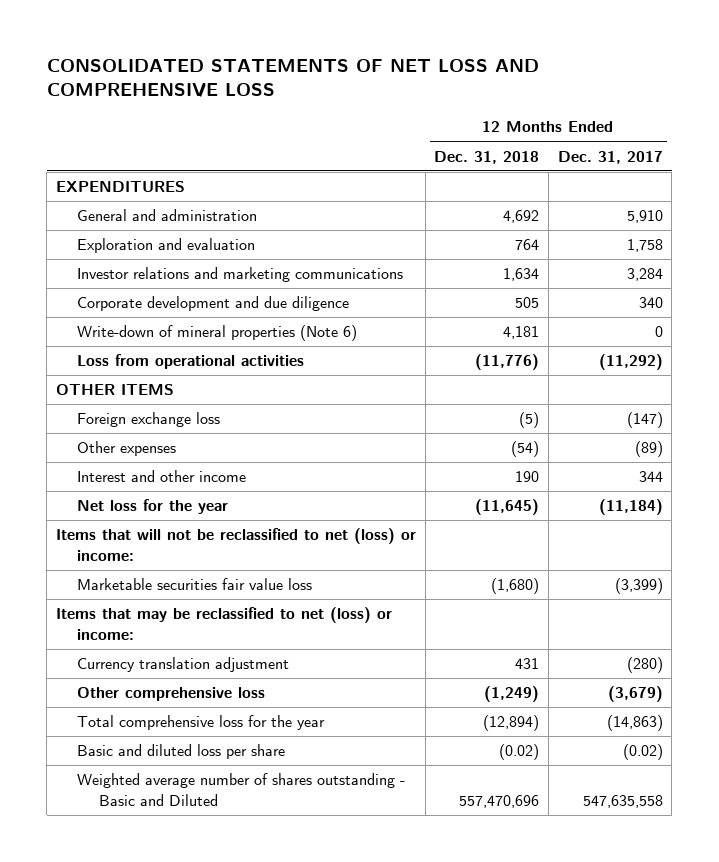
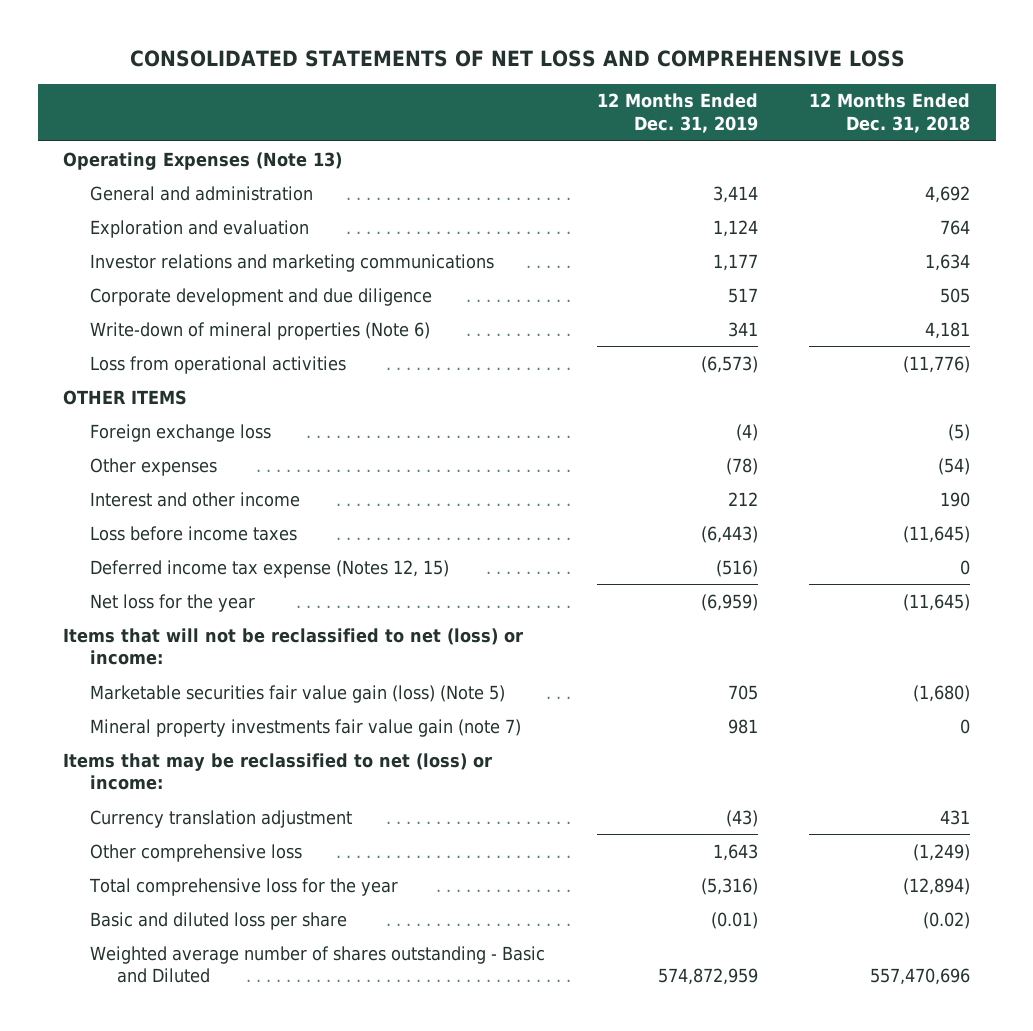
- | 12 Months Ended Dec. 31, 2018 | 12 Months Ended Dec. 31, 2017
+ | 12 Months Ended Dec. 31, 2019 | 12 Months Ended Dec. 31, 2018
- EXPENDITURES
+ Operating Expenses (Note 13)
+ Loss before income taxes | (6,443) | (11,645)
+ Deferred income tax expense (Notes 12, 15) | (516) | 0
- Marketable securities fair value loss | (1,680) | (3,399)
+ Marketable securities fair value gain (loss) (Note 5) | 705 | (1,680)
+ Mineral property investments fair value gain (note 7) | 981 | 0

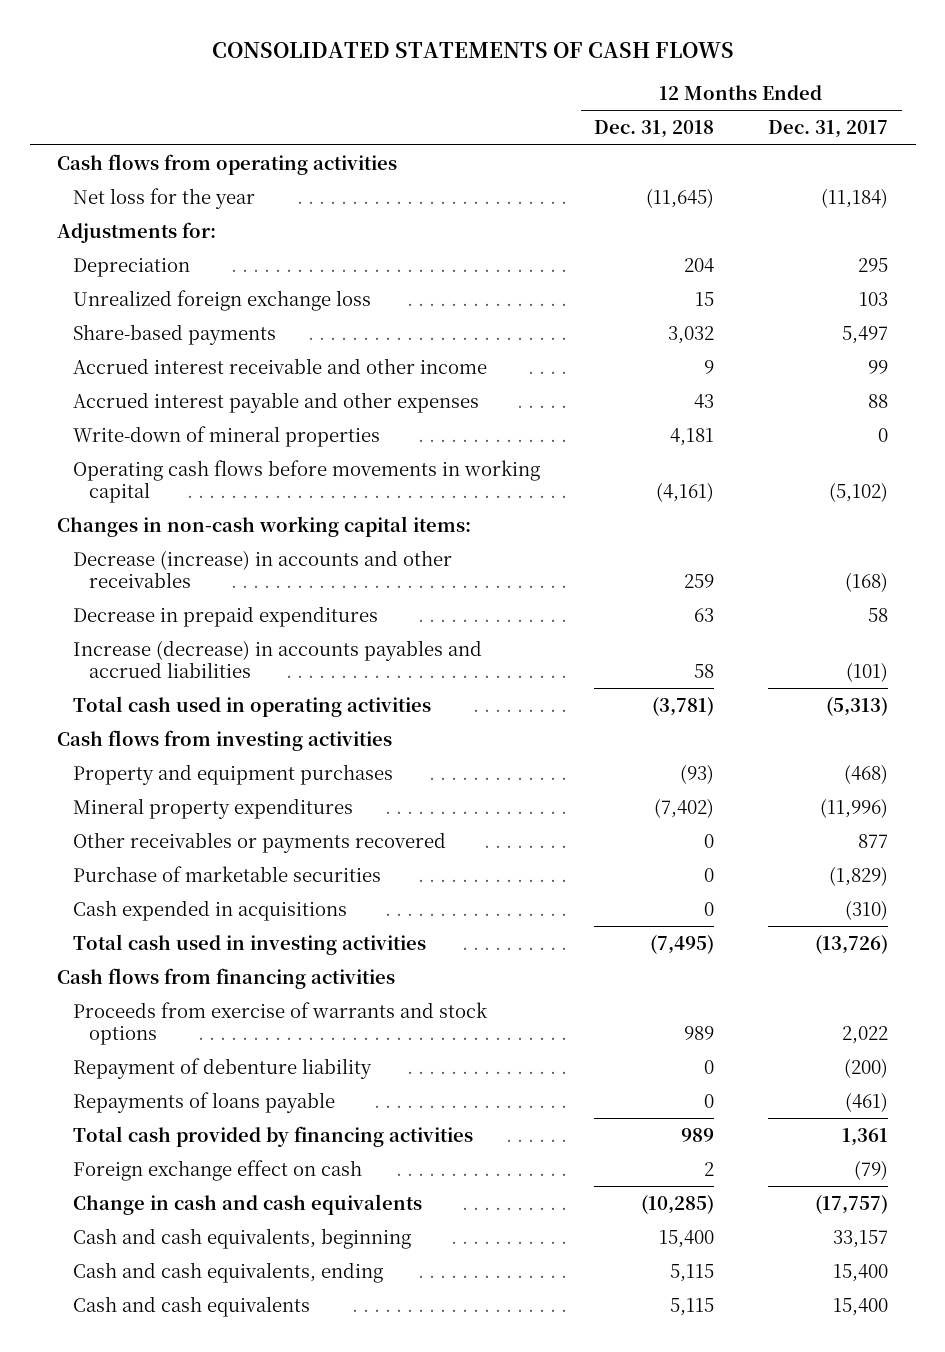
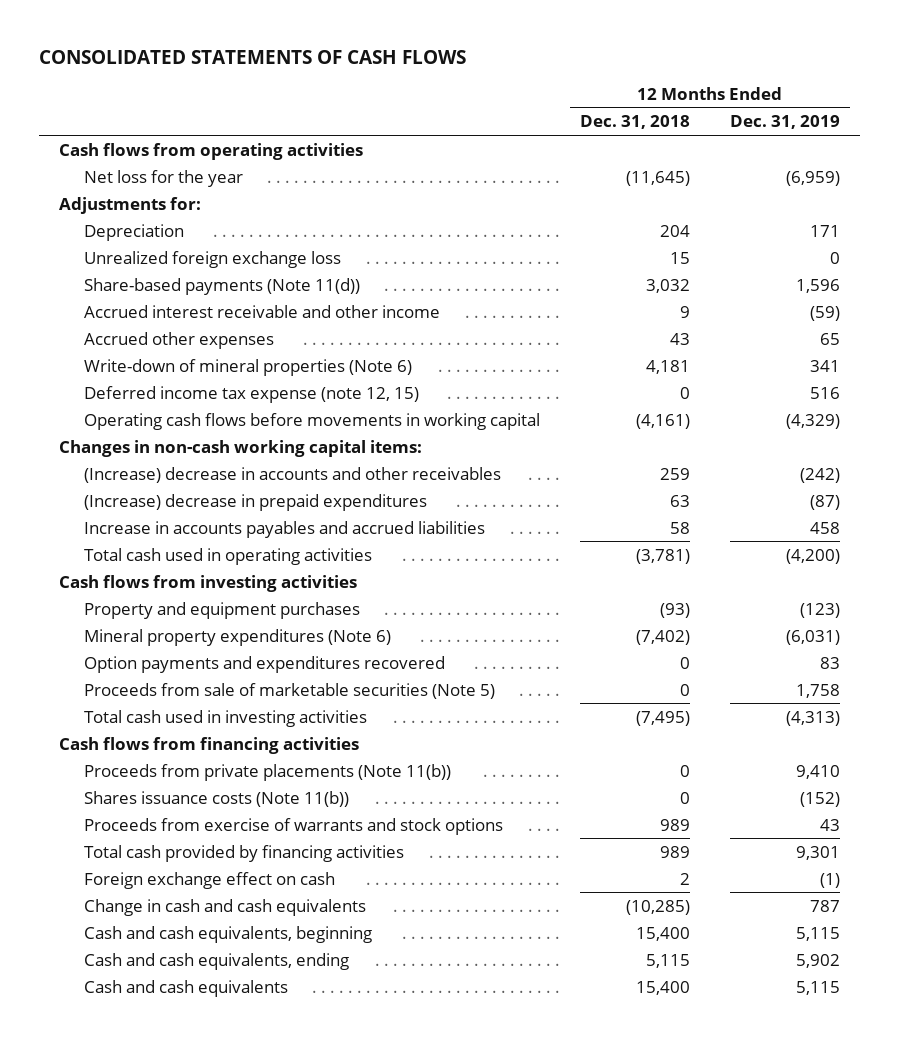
- | 12 Months Ended Dec. 31, 2018 | 12 Months Ended Dec. 31, 2017
+ | 12 Months Ended Dec. 31, 2018 | 12 Months Ended Dec. 31, 2019
- Share-based payments | 3,032 | 5,497
+ Share-based payments (Note 11(d)) | 3,032 | 1,596
- Accrued interest payable and other expenses | 43 | 88
- Write-down of mineral properties | 4,181 | 0
+ Accrued other expenses | 43 | 65
+ Write-down of mineral properties (Note 6) | 4,181 | 341
+ Deferred income tax expense (note 12, 15) | 0 | 516
- Decrease (increase) in accounts and other receivables | 259 | (168)
- Decrease in prepaid expenditures | 63 | 58
- Increase (decrease) in accounts payables and accrued liabilities | 58 | (101)
+ (Increase) decrease in accounts and other receivables | 259 | (242)
+ (Increase) decrease in prepaid expenditures | 63 | (87)
+ Increase in accounts payables and accrued liabilities | 58 | 458
- Mineral property expenditures | (7,402) | (11,996)
- Other receivables or payments recovered | 0 | 877
- Purchase of marketable securities | 0 | (1,829)
- Cash expended in acquisitions | 0 | (310)
+ Mineral property expenditures (Note 6) | (7,402) | (6,031)
+ Option payments and expenditures recovered | 0 | 83
+ Proceeds from sale of marketable securities (Note 5) | 0 | 1,758
+ Proceeds from private placements (Note 11(b)) | 0 | 9,410
+ Shares issuance costs (Note 11(b)) | 0 | (152)
- Repayment of debenture liability | 0 | (200)
- Repayments of loans payable | 0 | (461)
- Cash and cash equivalents | 5,115 | 15,400
+ Cash and cash equivalents | 15,400 | 5,115

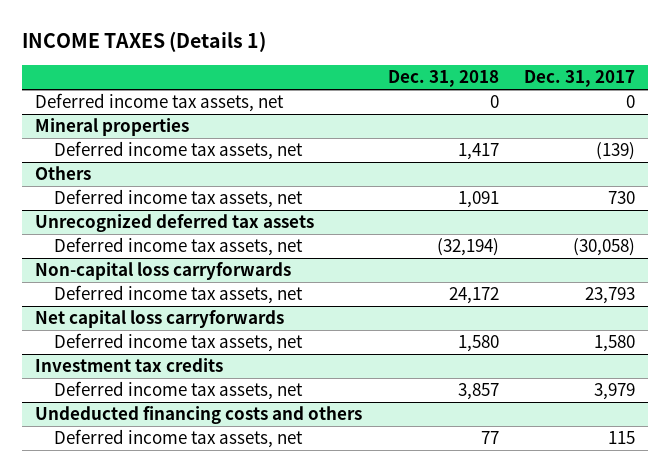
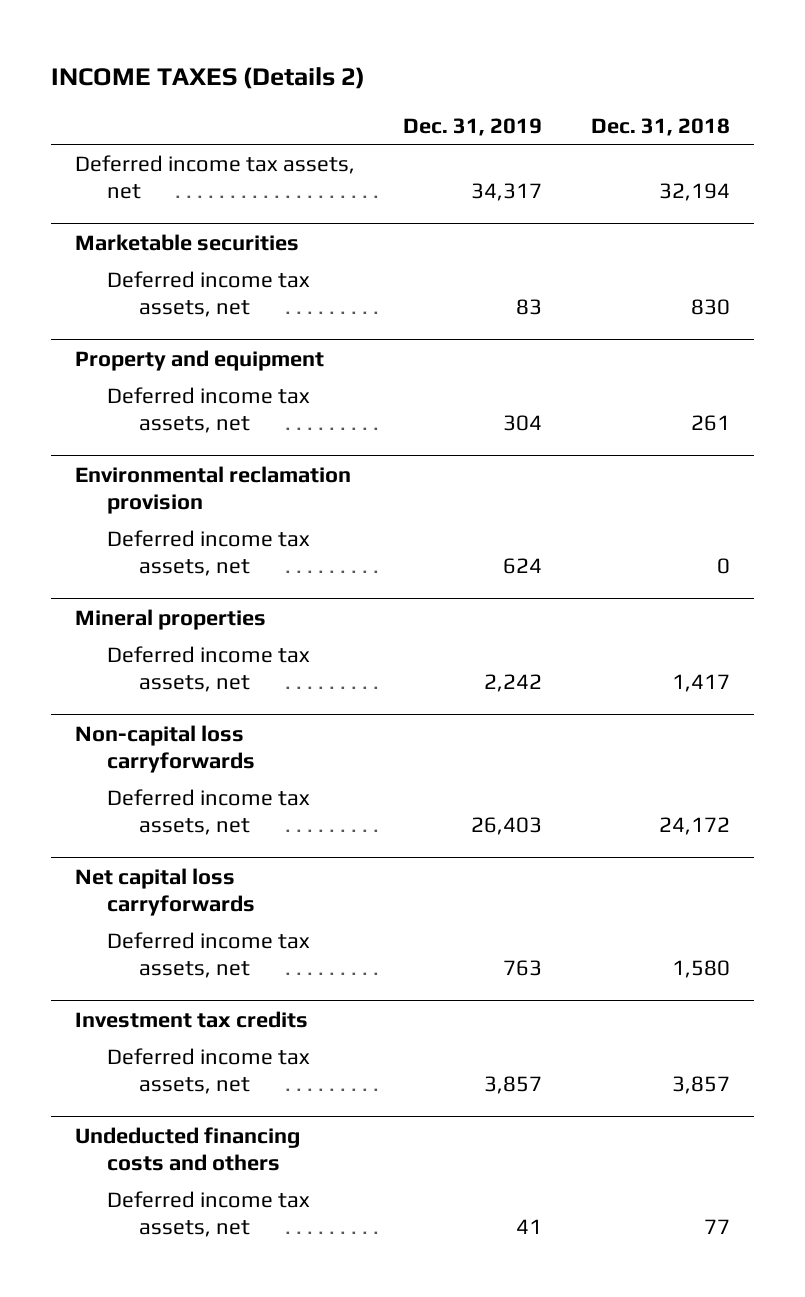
- INCOME TAXES (Details 1)
+ INCOME TAXES (Details 2)
- | Dec. 31, 2018 | Dec. 31, 2017
+ | Dec. 31, 2019 | Dec. 31, 2018
+ Deferred income tax assets, net | 34,317 | 32,194
+ Marketable securities
+ Deferred income tax assets, net | 83 | 830
+ Property and equipment
+ Deferred income tax assets, net | 304 | 261
+ Environmental reclamation provision
- Others
- Deferred income tax assets, net | 1,091 | 730
- Unrecognized deferred tax assets
- Deferred income tax assets, net | (32,194) | (30,058)

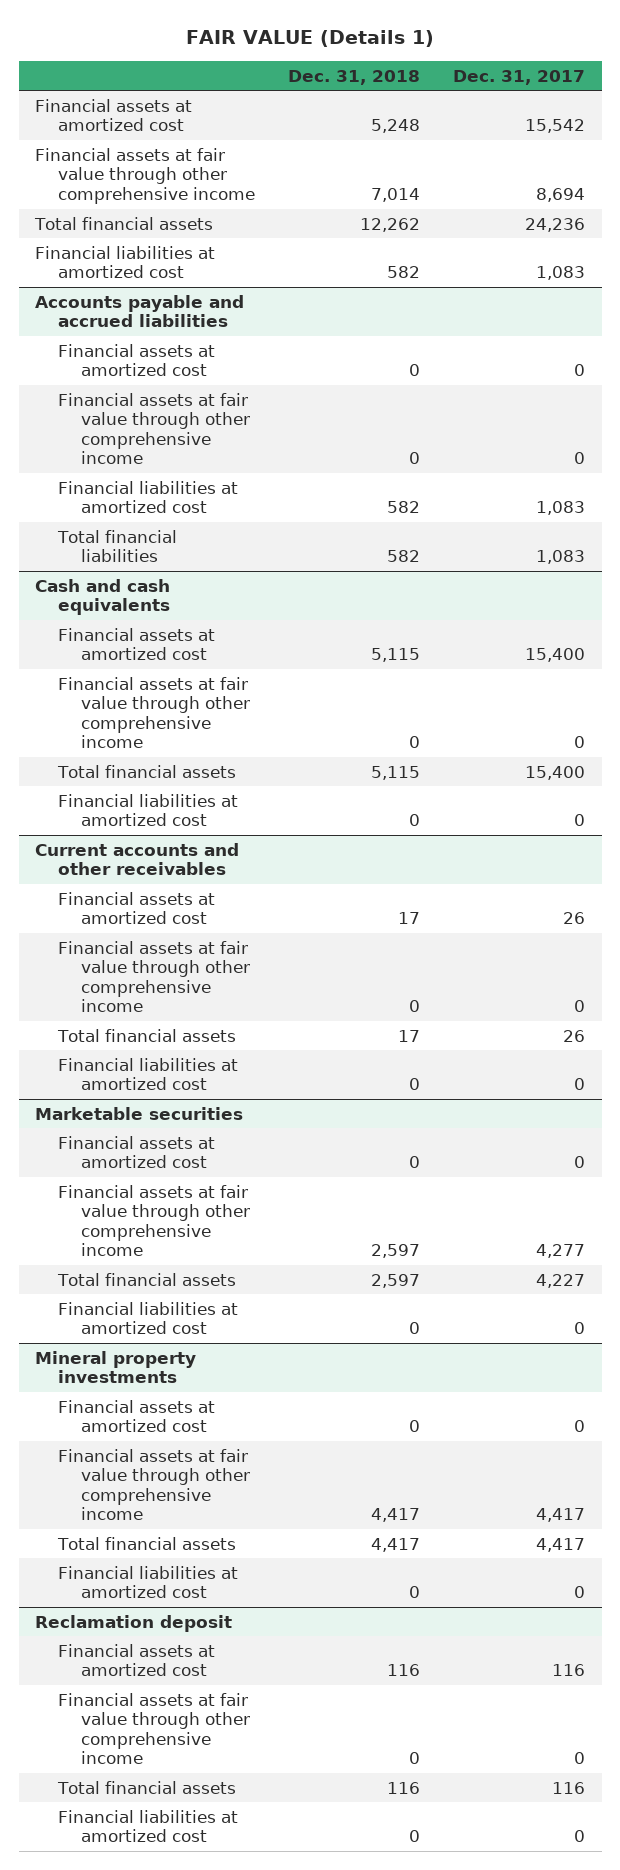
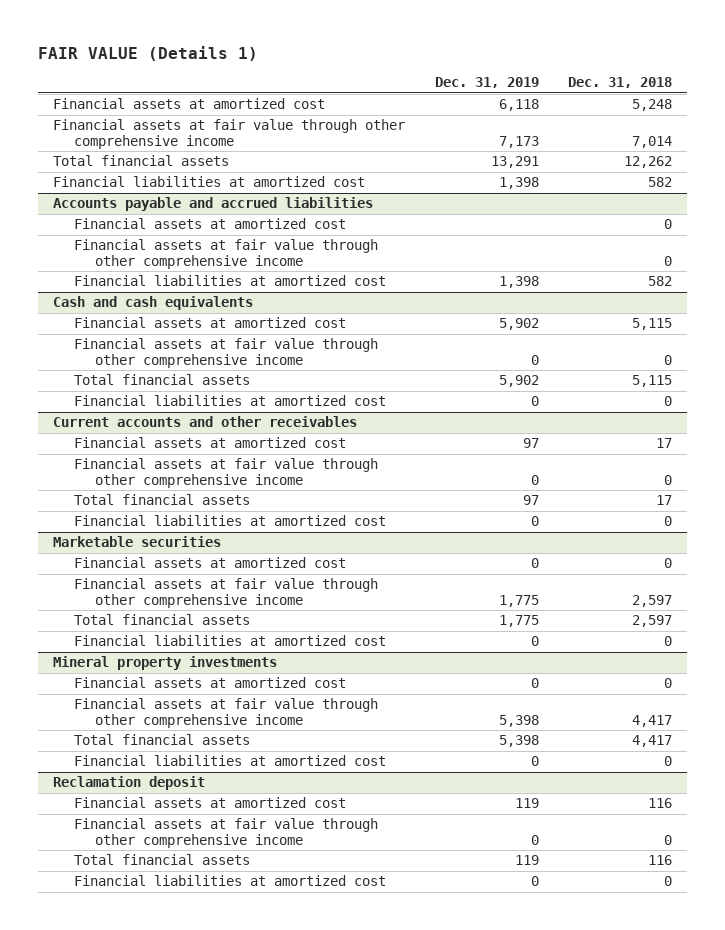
- | Dec. 31, 2018 | Dec. 31, 2017
+ | Dec. 31, 2019 | Dec. 31, 2018
@ Accounts payable and accrued liabilities
- Total financial liabilities | 582 | 1,083

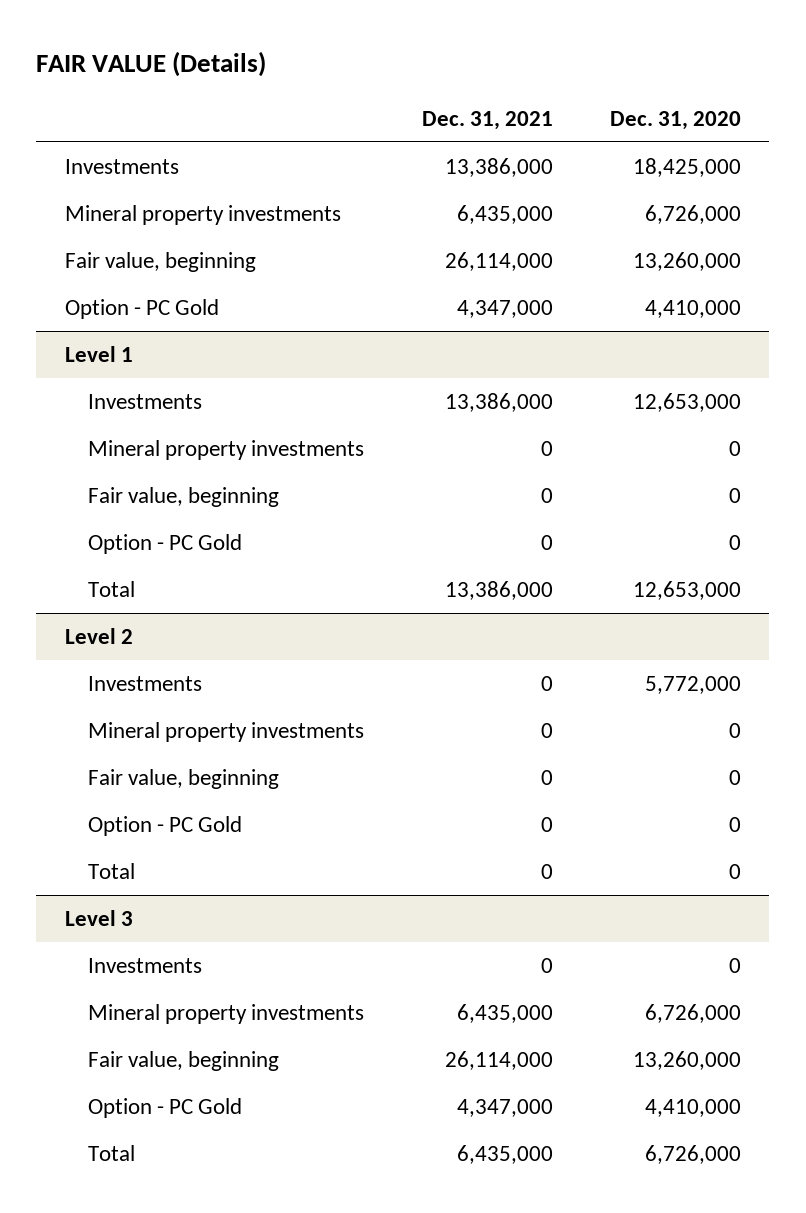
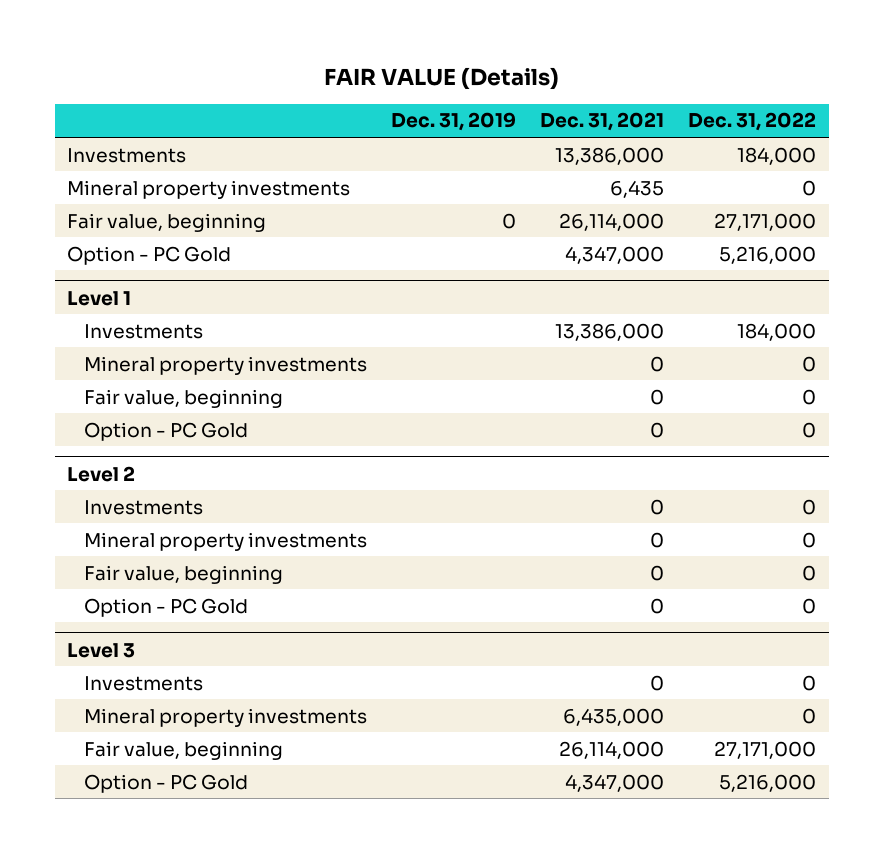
- | Dec. 31, 2021 | Dec. 31, 2020
+ | Dec. 31, 2019 | Dec. 31, 2021 | Dec. 31, 2022
- Mineral property investments | 6,435,000 | 6,726,000
+ Mineral property investments | | 6,435 | 0
@ Level 1
- Total | 13,386,000 | 12,653,000
@ Level 2
- Total | 0 | 0
@ Level 3
- Total | 6,435,000 | 6,726,000

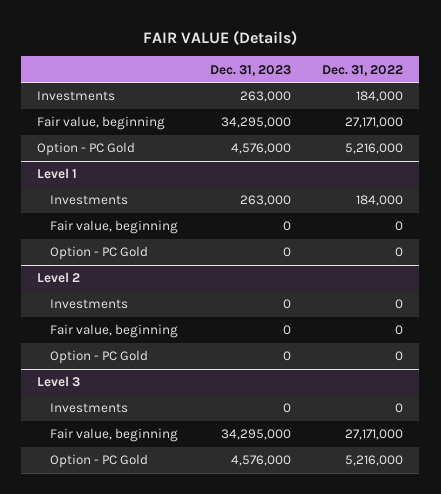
- | Dec. 31, 2019 | Dec. 31, 2021 | Dec. 31, 2022
+ | Dec. 31, 2023 | Dec. 31, 2022
- Mineral property investments | | 6,435 | 0
@ Level 1
- Mineral property investments | | 0 | 0
@ Level 2
- Mineral property investments | | 0 | 0
@ Level 3
- Mineral property investments | | 6,435,000 | 0

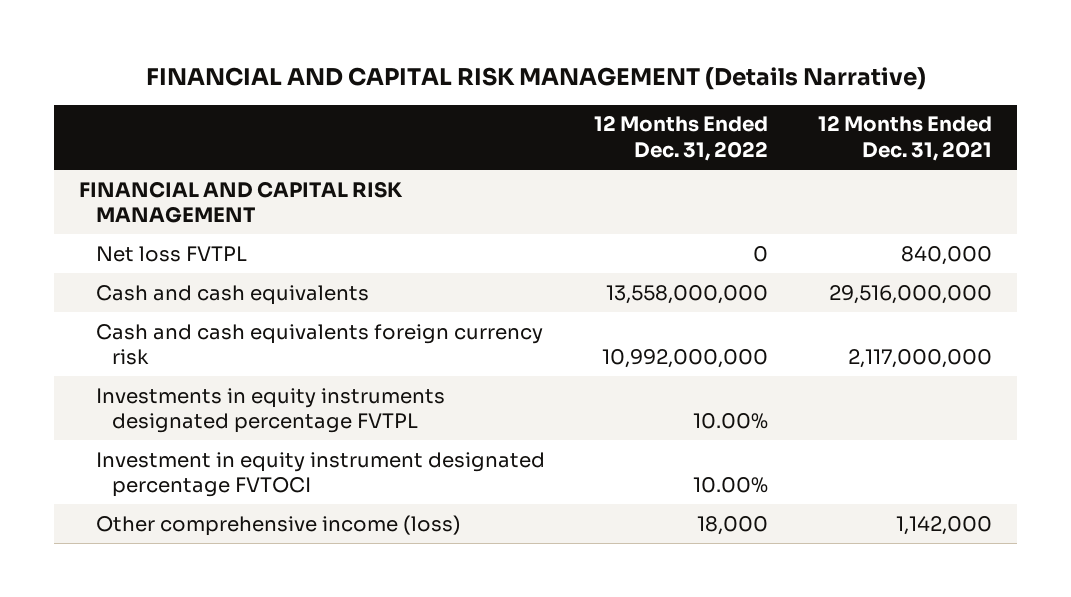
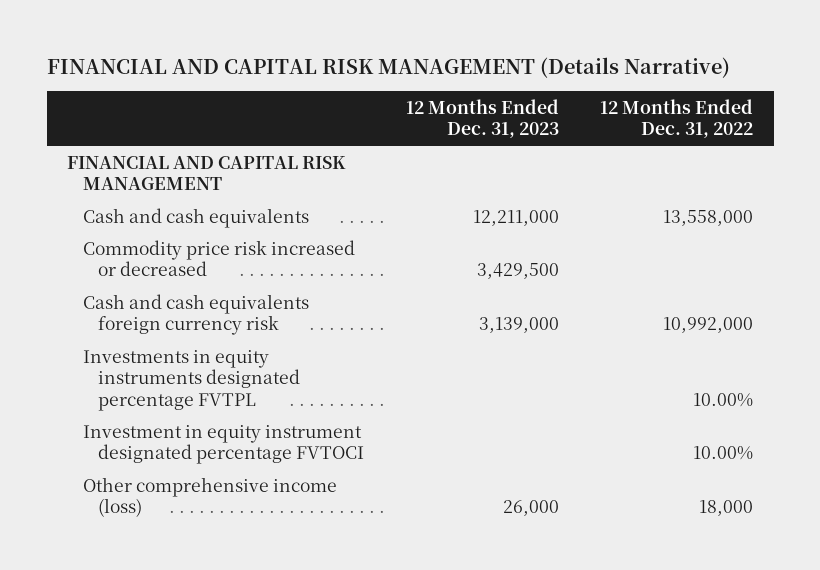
- | 12 Months Ended Dec. 31, 2022 | 12 Months Ended Dec. 31, 2021
+ | 12 Months Ended Dec. 31, 2023 | 12 Months Ended Dec. 31, 2022
- Net loss FVTPL | 0 | 840,000
- Cash and cash equivalents | 13,558,000,000 | 29,516,000,000
- Cash and cash equivalents foreign currency risk | 10,992,000,000 | 2,117,000,000
+ Cash and cash equivalents | 12,211,000 | 13,558,000
+ Commodity price risk increased or decreased | 3,429,500 |
+ Cash and cash equivalents foreign currency risk | 3,139,000 | 10,992,000

